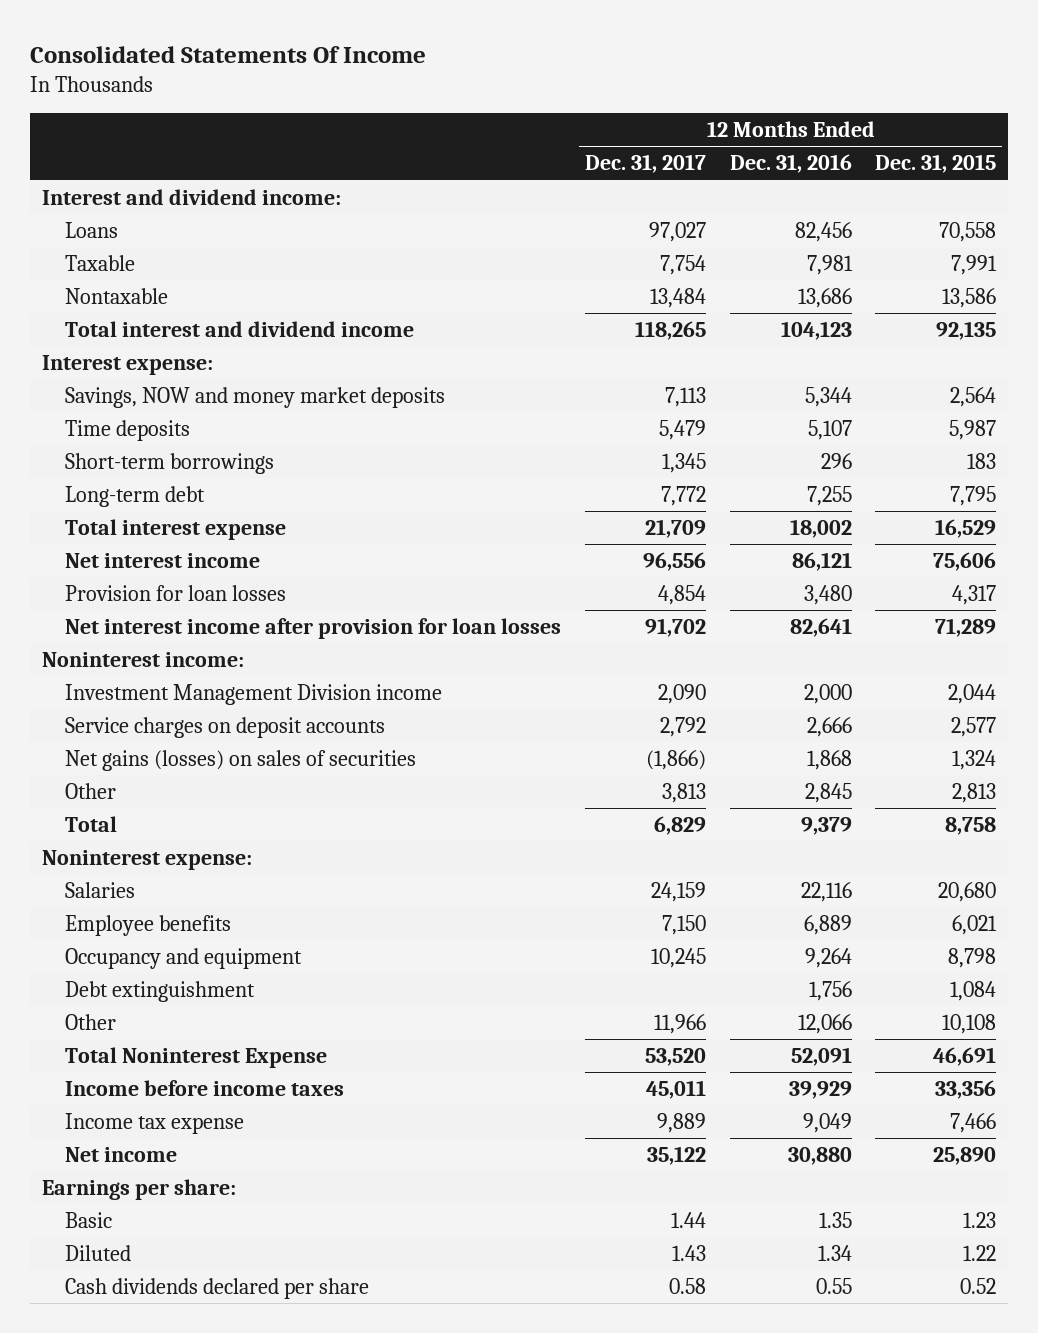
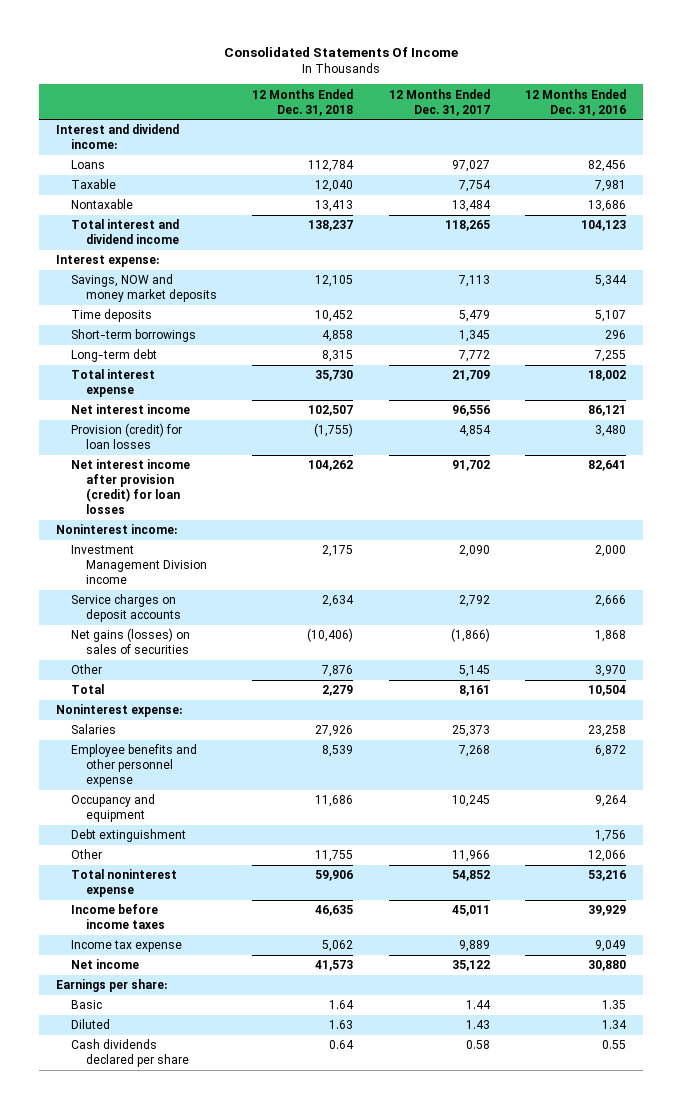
- | 12 Months Ended Dec. 31, 2017 | 12 Months Ended Dec. 31, 2016 | 12 Months Ended Dec. 31, 2015
+ | 12 Months Ended Dec. 31, 2018 | 12 Months Ended Dec. 31, 2017 | 12 Months Ended Dec. 31, 2016
- Provision for loan losses | 4,854 | 3,480 | 4,317
- Net interest income after provision for loan losses | 91,702 | 82,641 | 71,289
+ Provision (credit) for loan losses | (1,755) | 4,854 | 3,480
+ Net interest income after provision (credit) for loan losses | 104,262 | 91,702 | 82,641
- Other | 3,813 | 2,845 | 2,813
- Total | 6,829 | 9,379 | 8,758
+ Other | 7,876 | 5,145 | 3,970
+ Total | 2,279 | 8,161 | 10,504
- Salaries | 24,159 | 22,116 | 20,680
- Employee benefits | 7,150 | 6,889 | 6,021
+ Salaries | 27,926 | 25,373 | 23,258
+ Employee benefits and other personnel expense | 8,539 | 7,268 | 6,872
- Total Noninterest Expense | 53,520 | 52,091 | 46,691
+ Total noninterest expense | 59,906 | 54,852 | 53,216

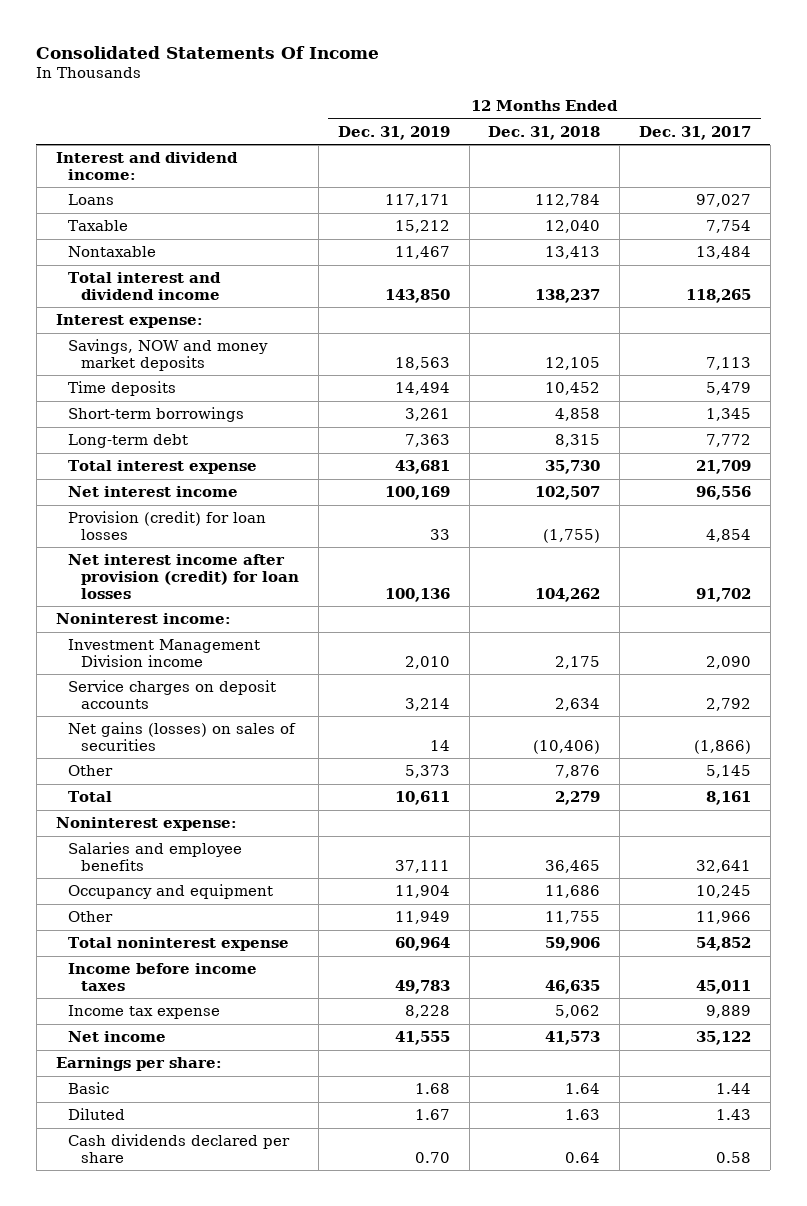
- | 12 Months Ended Dec. 31, 2018 | 12 Months Ended Dec. 31, 2017 | 12 Months Ended Dec. 31, 2016
+ | 12 Months Ended Dec. 31, 2019 | 12 Months Ended Dec. 31, 2018 | 12 Months Ended Dec. 31, 2017
- Salaries | 27,926 | 25,373 | 23,258
- Employee benefits and other personnel expense | 8,539 | 7,268 | 6,872
+ Salaries and employee benefits | 37,111 | 36,465 | 32,641
- Debt extinguishment | | | 1,756

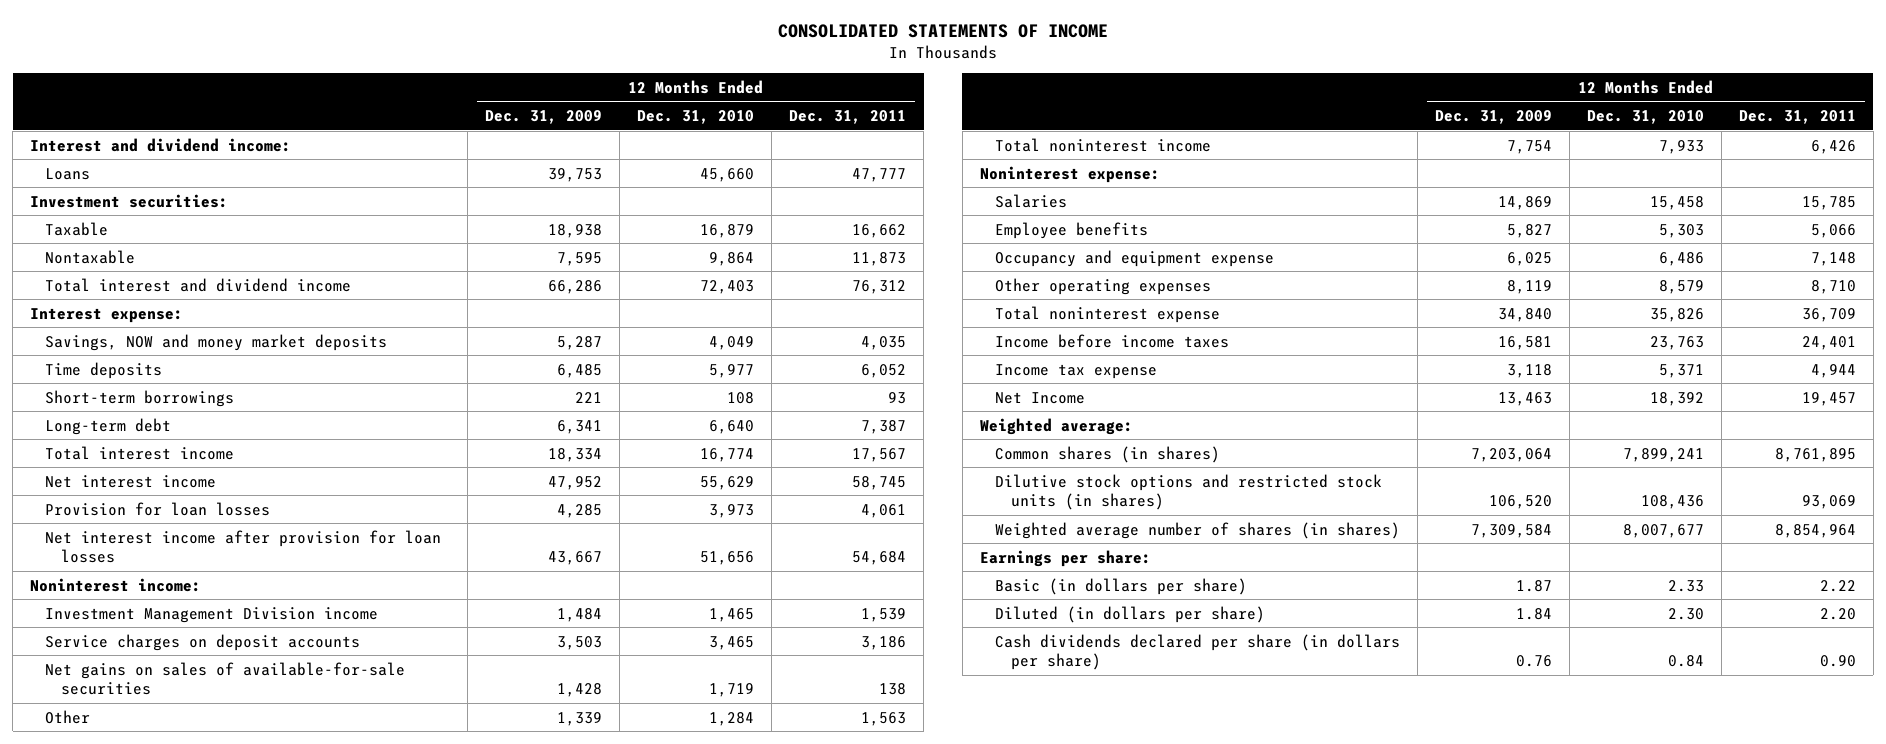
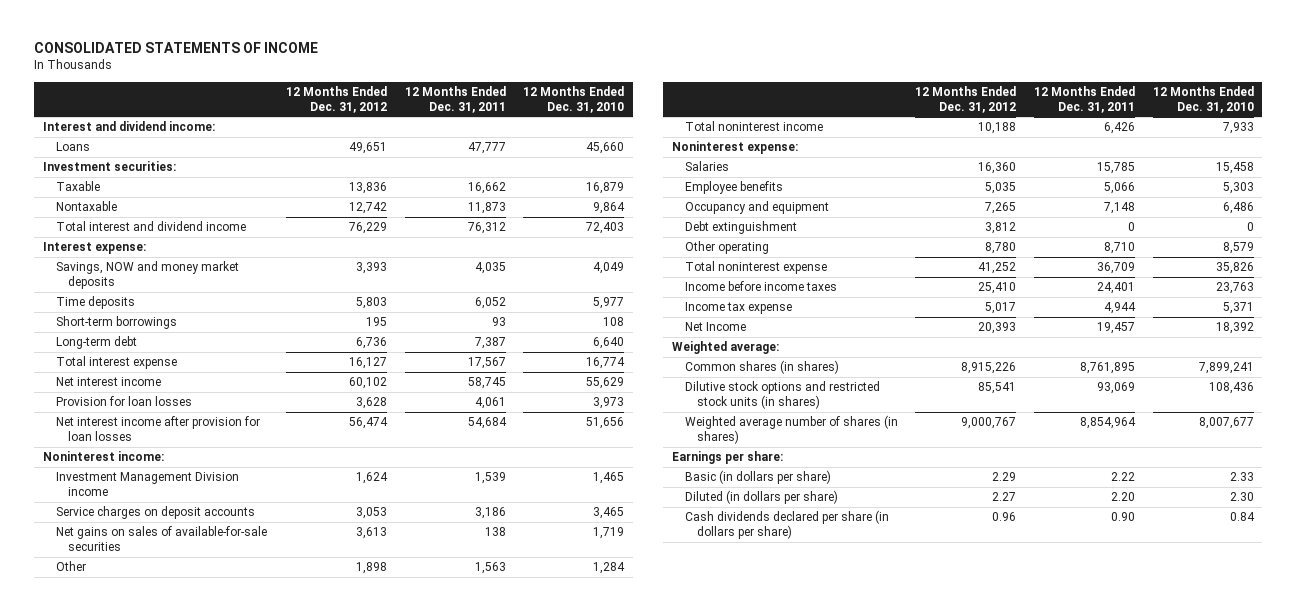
- | 12 Months Ended Dec. 31, 2009 | 12 Months Ended Dec. 31, 2010 | 12 Months Ended Dec. 31, 2011
+ | 12 Months Ended Dec. 31, 2012 | 12 Months Ended Dec. 31, 2011 | 12 Months Ended Dec. 31, 2010
- Total interest income | 18,334 | 16,774 | 17,567
+ Total interest expense | 16,127 | 17,567 | 16,774
- Occupancy and equipment expense | 6,025 | 6,486 | 7,148
- Other operating expenses | 8,119 | 8,579 | 8,710
+ Occupancy and equipment | 7,265 | 7,148 | 6,486
+ Debt extinguishment | 3,812 | 0 | 0
+ Other operating | 8,780 | 8,710 | 8,579

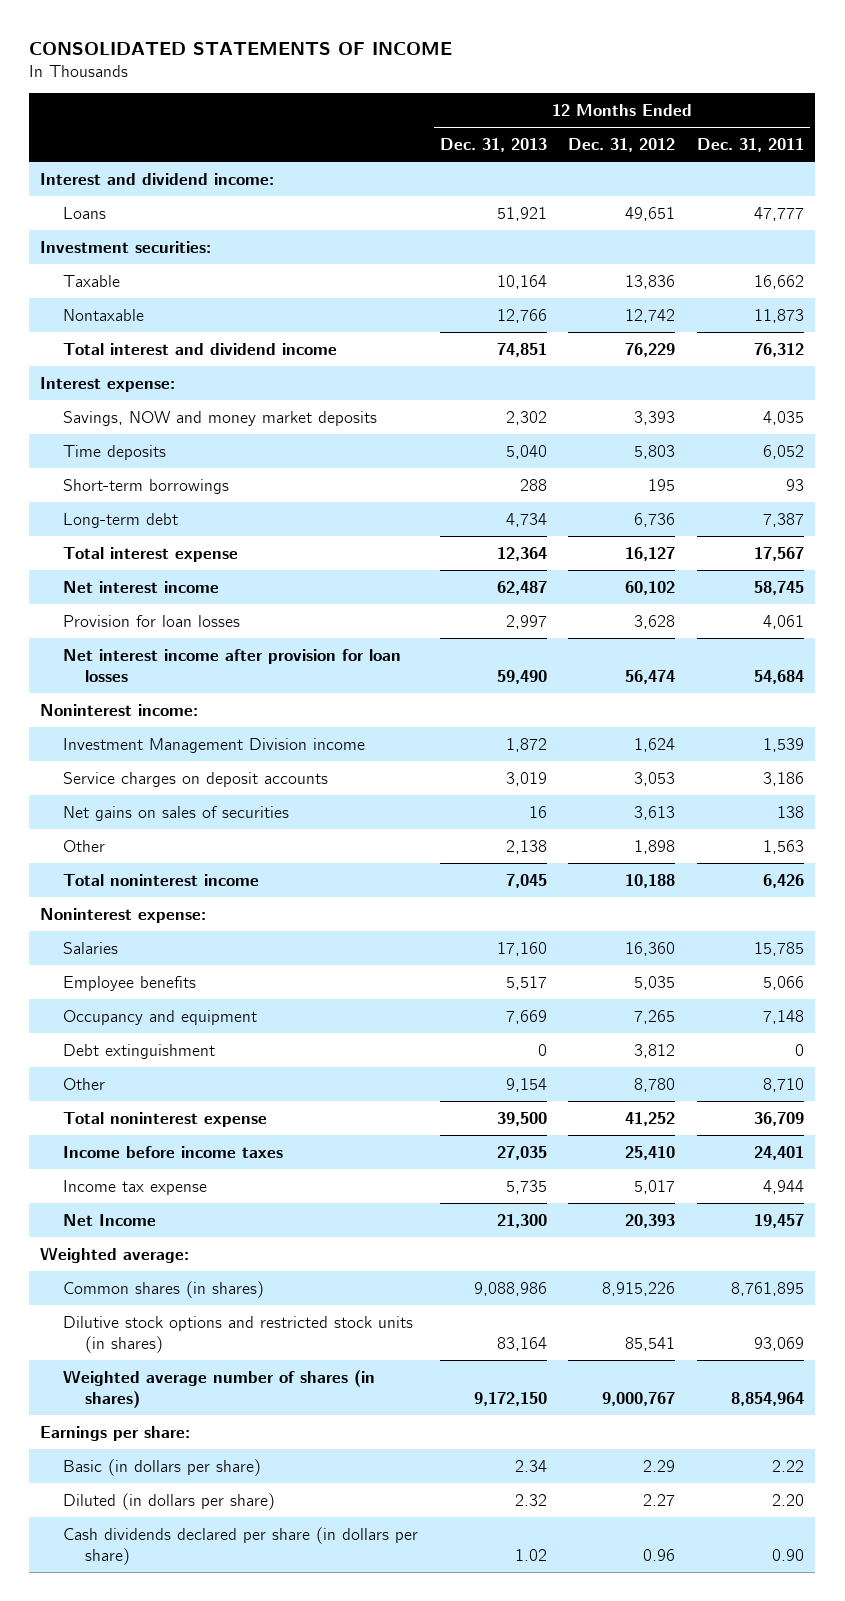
- | 12 Months Ended Dec. 31, 2012 | 12 Months Ended Dec. 31, 2011 | 12 Months Ended Dec. 31, 2010
+ | 12 Months Ended Dec. 31, 2013 | 12 Months Ended Dec. 31, 2012 | 12 Months Ended Dec. 31, 2011
- Net gains on sales of available-for-sale securities | 3,613 | 138 | 1,719
+ Net gains on sales of securities | 16 | 3,613 | 138
- Other operating | 8,780 | 8,710 | 8,579
+ Other | 9,154 | 8,780 | 8,710

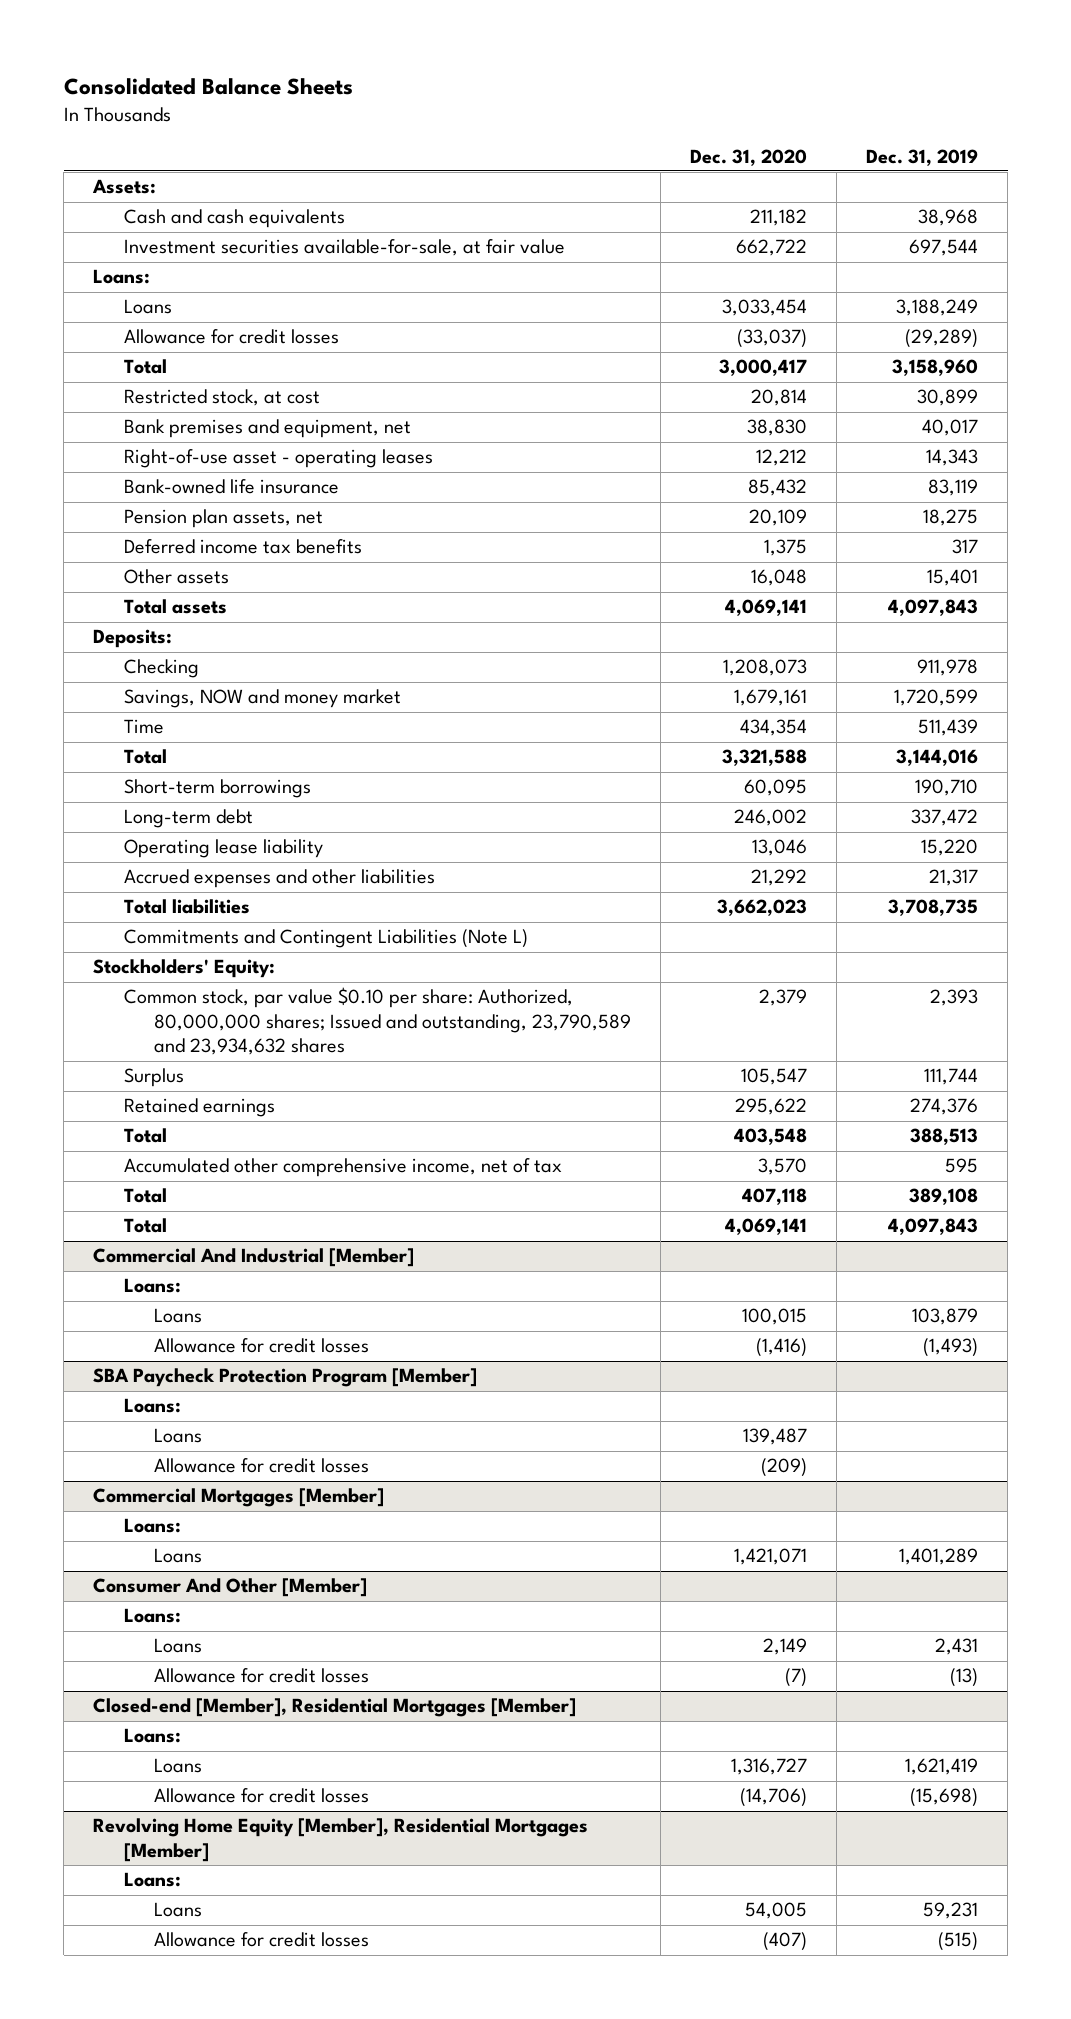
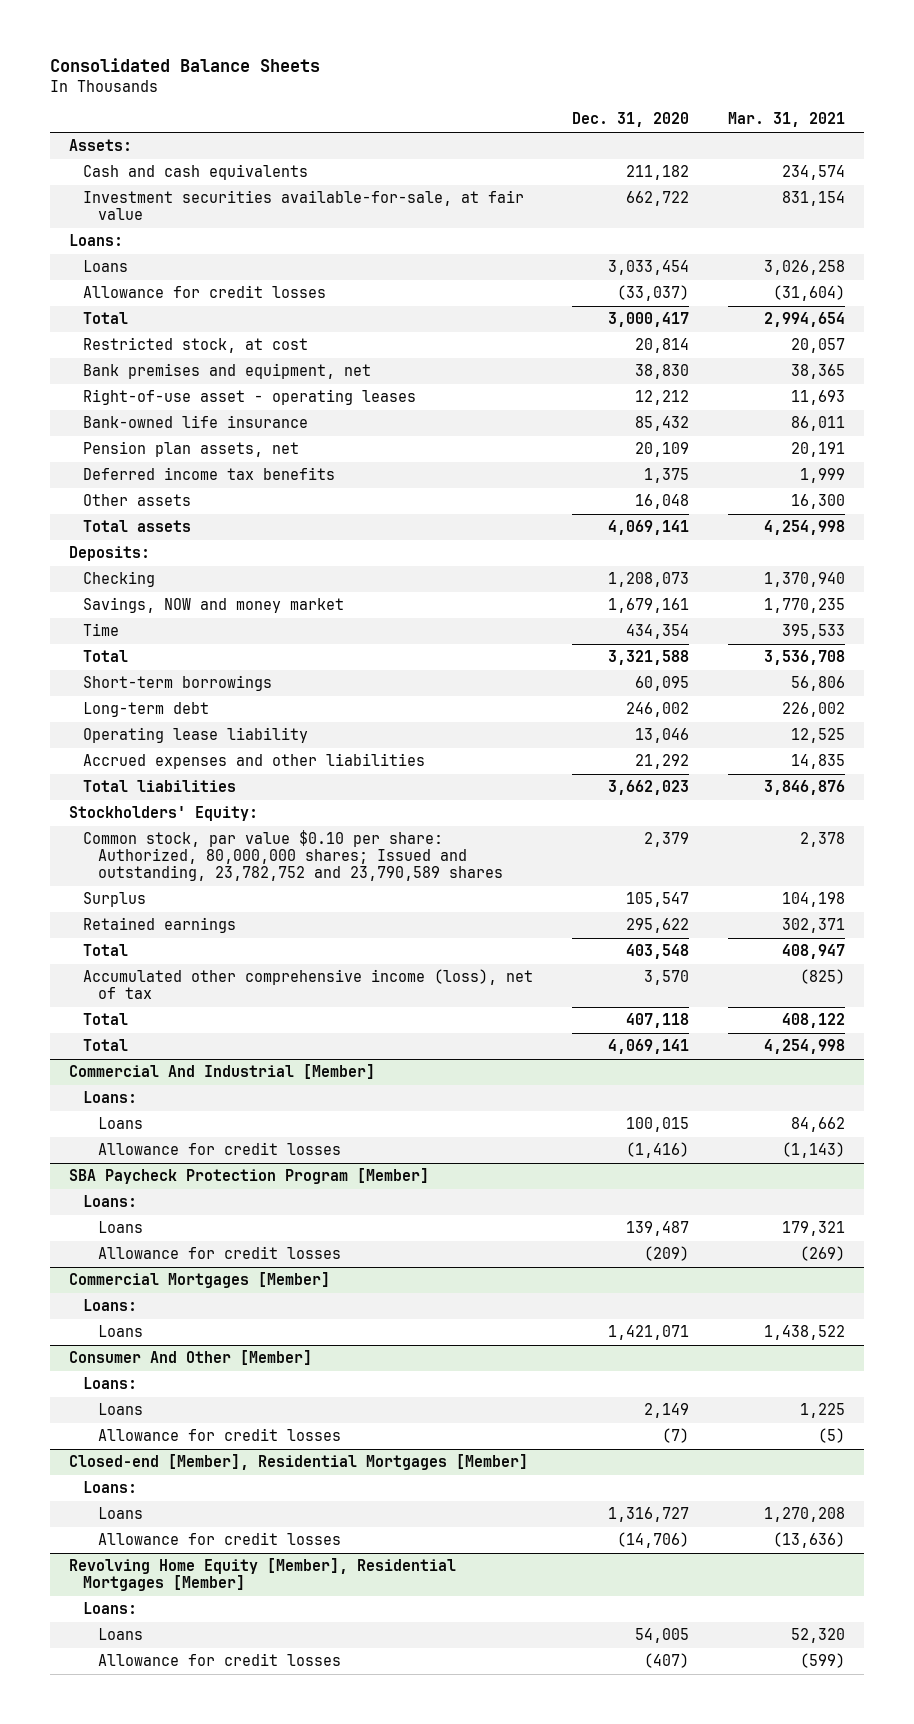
- | Dec. 31, 2020 | Dec. 31, 2019
+ | Dec. 31, 2020 | Mar. 31, 2021
- Commitments and Contingent Liabilities (Note L)
- Common stock, par value $0.10 per share: Authorized, 80,000,000 shares; Issued and outstanding, 23,790,589 and 23,934,632 shares | 2,379 | 2,393
+ Common stock, par value $0.10 per share: Authorized, 80,000,000 shares; Issued and outstanding, 23,782,752 and 23,790,589 shares | 2,379 | 2,378
- Accumulated other comprehensive income, net of tax | 3,570 | 595
+ Accumulated other comprehensive income (loss), net of tax | 3,570 | (825)

